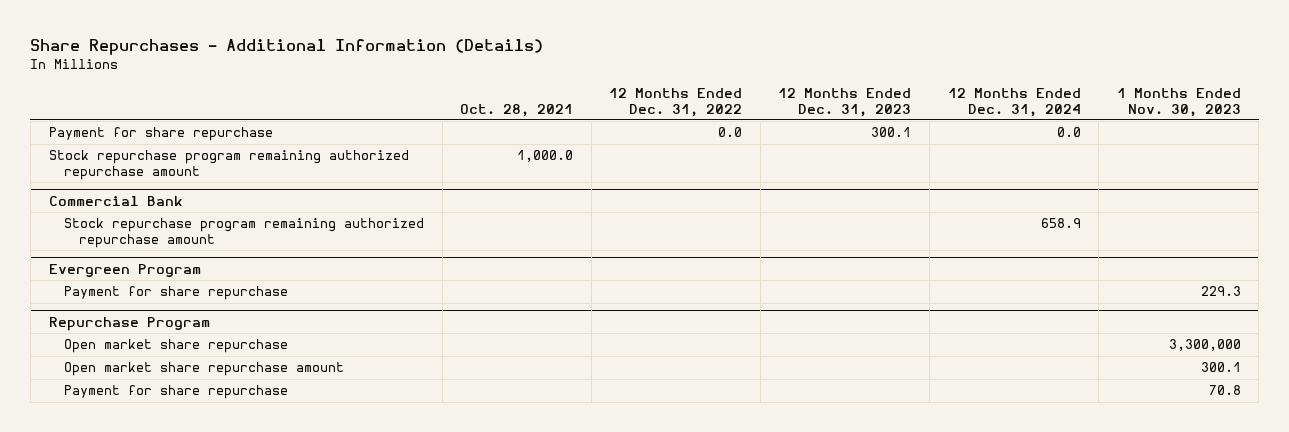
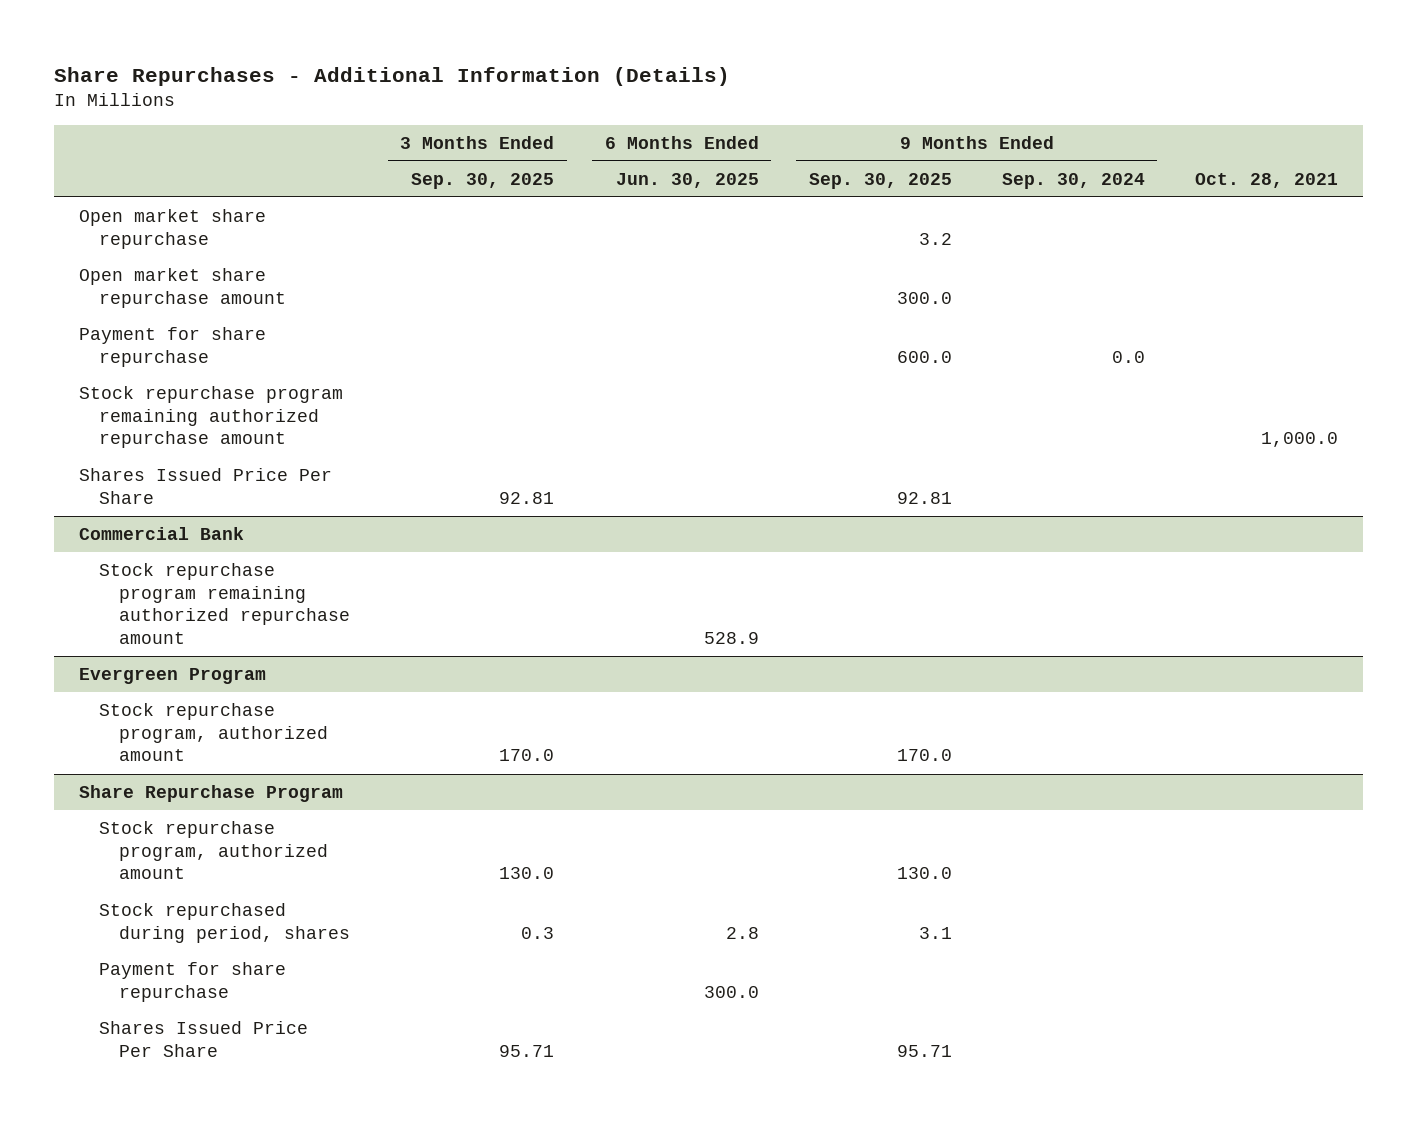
- | Oct. 28, 2021 | 12 Months Ended Dec. 31, 2022 | 12 Months Ended Dec. 31, 2023 | 12 Months Ended Dec. 31, 2024 | 1 Months Ended Nov. 30, 2023
+ | 3 Months Ended Sep. 30, 2025 | 6 Months Ended Jun. 30, 2025 | 9 Months Ended Sep. 30, 2025 | 9 Months Ended Sep. 30, 2024 | Oct. 28, 2021
+ Open market share repurchase | | | 3.2 | |
+ Open market share repurchase amount | | | 300.0 | |
+ Shares Issued Price Per Share | 92.81 | | 92.81 | |
@ Evergreen Program
- Payment for share repurchase | | | | | 229.3
- Repurchase Program
- Open market share repurchase | | | | | 3,300,000
- Open market share repurchase amount | | | | | 300.1
@ Evergreen Program
+ Stock repurchase program, authorized amount | 170.0 | | 170.0 | |
+ Share Repurchase Program
+ Stock repurchase program, authorized amount | 130.0 | | 130.0 | |
+ Stock repurchased during period, shares | 0.3 | 2.8 | 3.1 | |
+ Shares Issued Price Per Share | 95.71 | | 95.71 | |

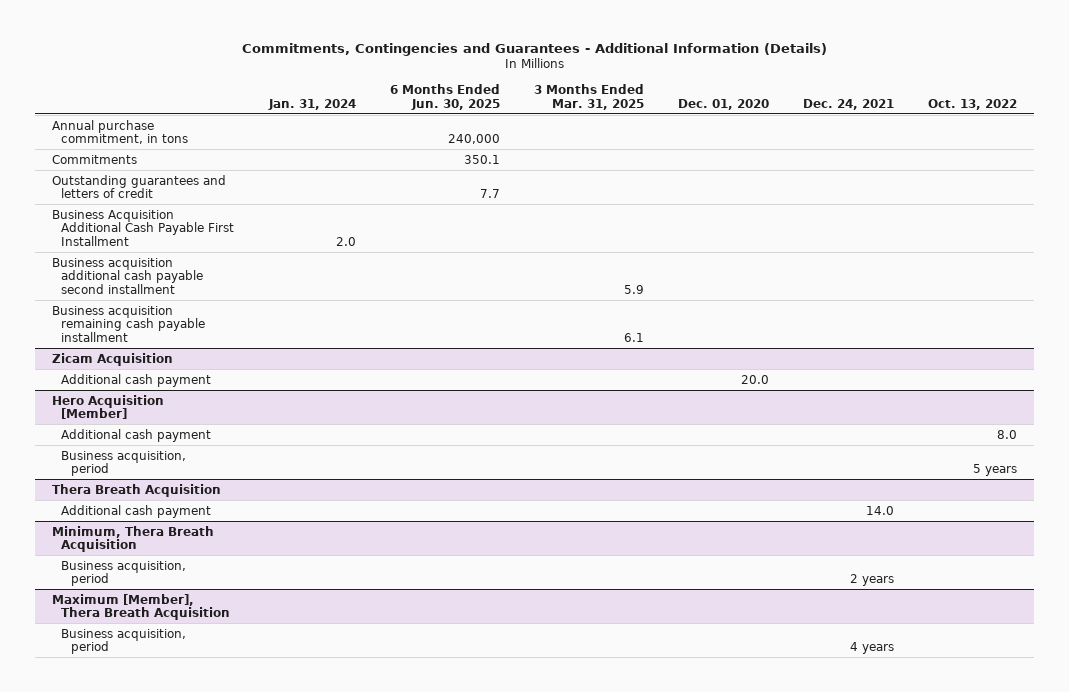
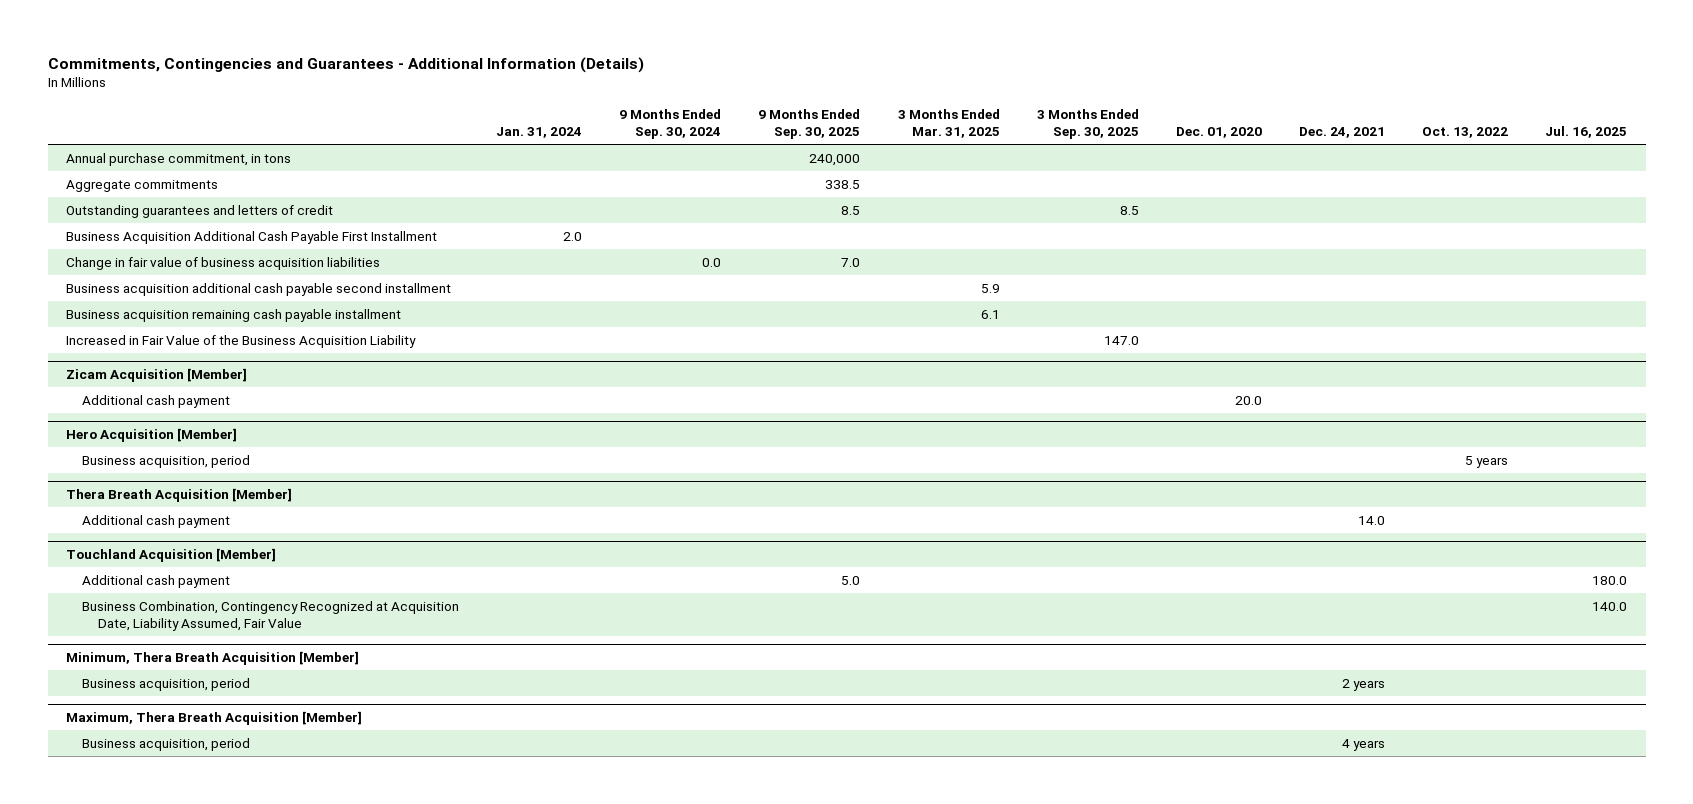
- | Jan. 31, 2024 | 6 Months Ended Jun. 30, 2025 | 3 Months Ended Mar. 31, 2025 | Dec. 01, 2020 | Dec. 24, 2021 | Oct. 13, 2022
+ | Jan. 31, 2024 | 9 Months Ended Sep. 30, 2024 | 9 Months Ended Sep. 30, 2025 | 3 Months Ended Mar. 31, 2025 | 3 Months Ended Sep. 30, 2025 | Dec. 01, 2020 | Dec. 24, 2021 | Oct. 13, 2022 | Jul. 16, 2025
- Commitments | | 350.1 | | | |
+ Aggregate commitments | | | 338.5 | | | | | |
+ Change in fair value of business acquisition liabilities | | 0.0 | 7.0 | | | | | |
- Zicam Acquisition
+ Increased in Fair Value of the Business Acquisition Liability | | | | | 147.0 | | | |
+ Zicam Acquisition [Member]
@ Hero Acquisition [Member]
- Additional cash payment | | | | | | 8.0
- Thera Breath Acquisition
+ Thera Breath Acquisition [Member]
- Minimum, Thera Breath Acquisition
+ Touchland Acquisition [Member]
+ Additional cash payment | | | 5.0 | | | | | | 180.0
+ Business Combination, Contingency Recognized at Acquisition Date, Liability Assumed, Fair Value | | | | | | | | | 140.0
+ Minimum, Thera Breath Acquisition [Member]
- Maximum [Member], Thera Breath Acquisition
+ Maximum, Thera Breath Acquisition [Member]

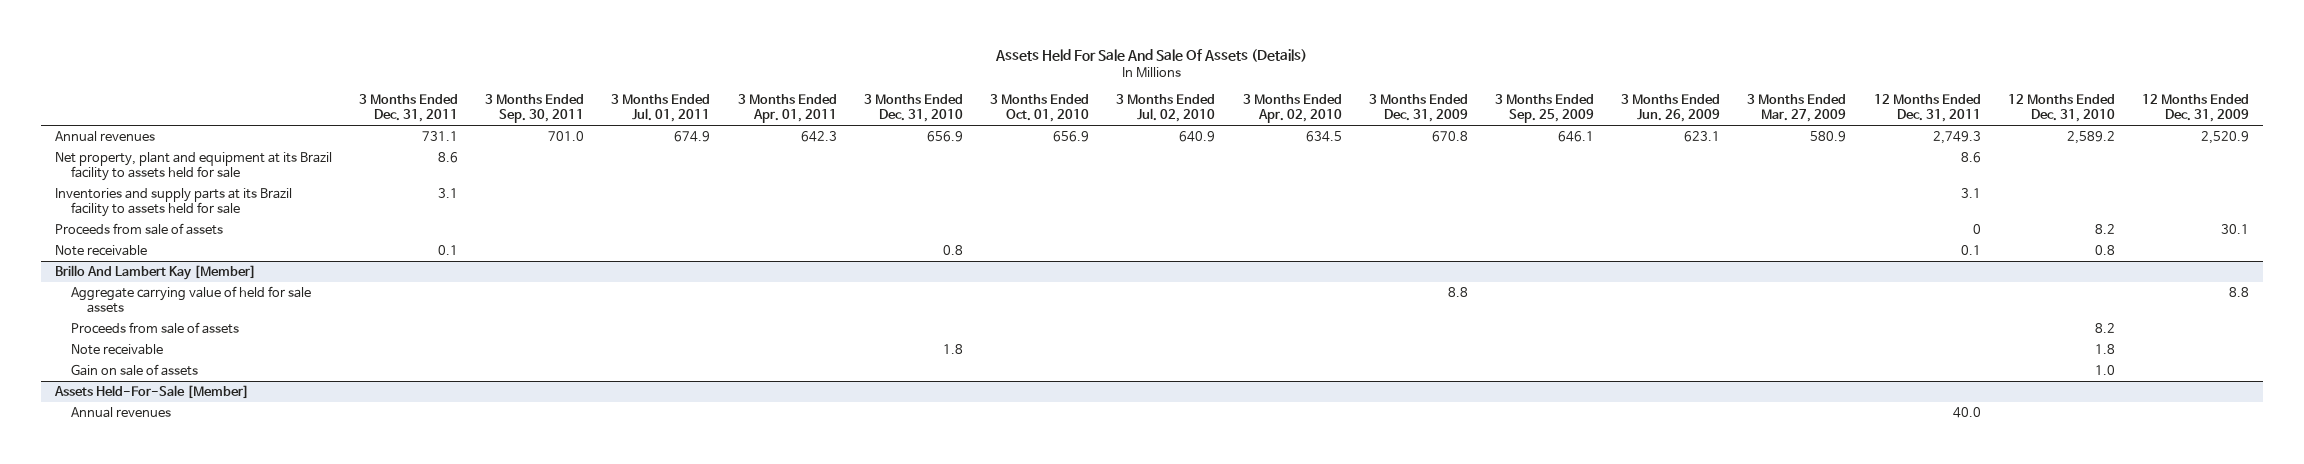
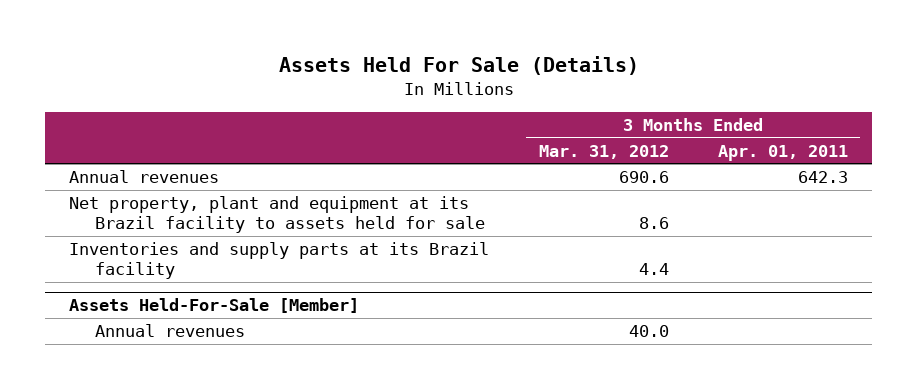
- Assets Held For Sale And Sale Of Assets (Details)
+ Assets Held For Sale (Details)
- | 3 Months Ended Dec. 31, 2011 | 3 Months Ended Sep. 30, 2011 | 3 Months Ended Jul. 01, 2011 | 3 Months Ended Apr. 01, 2011 | 3 Months Ended Dec. 31, 2010 | 3 Months Ended Oct. 01, 2010 | 3 Months Ended Jul. 02, 2010 | 3 Months Ended Apr. 02, 2010 | 3 Months Ended Dec. 31, 2009 | 3 Months Ended Sep. 25, 2009 | 3 Months Ended Jun. 26, 2009 | 3 Months Ended Mar. 27, 2009 | 12 Months Ended Dec. 31, 2011 | 12 Months Ended Dec. 31, 2010 | 12 Months Ended Dec. 31, 2009
+ | 3 Months Ended Mar. 31, 2012 | 3 Months Ended Apr. 01, 2011
- Inventories and supply parts at its Brazil facility to assets held for sale | 3.1 | | | | | | | | | | | | 3.1 | |
- Proceeds from sale of assets | | | | | | | | | | | | | 0 | 8.2 | 30.1
- Note receivable | 0.1 | | | | 0.8 | | | | | | | | 0.1 | 0.8 |
- Brillo And Lambert Kay [Member]
- Aggregate carrying value of held for sale assets | | | | | | | | | 8.8 | | | | | | 8.8
- Proceeds from sale of assets | | | | | | | | | | | | | | 8.2 |
- Note receivable | | | | | 1.8 | | | | | | | | | 1.8 |
- Gain on sale of assets | | | | | | | | | | | | | | 1.0 |
+ Inventories and supply parts at its Brazil facility | 4.4 |

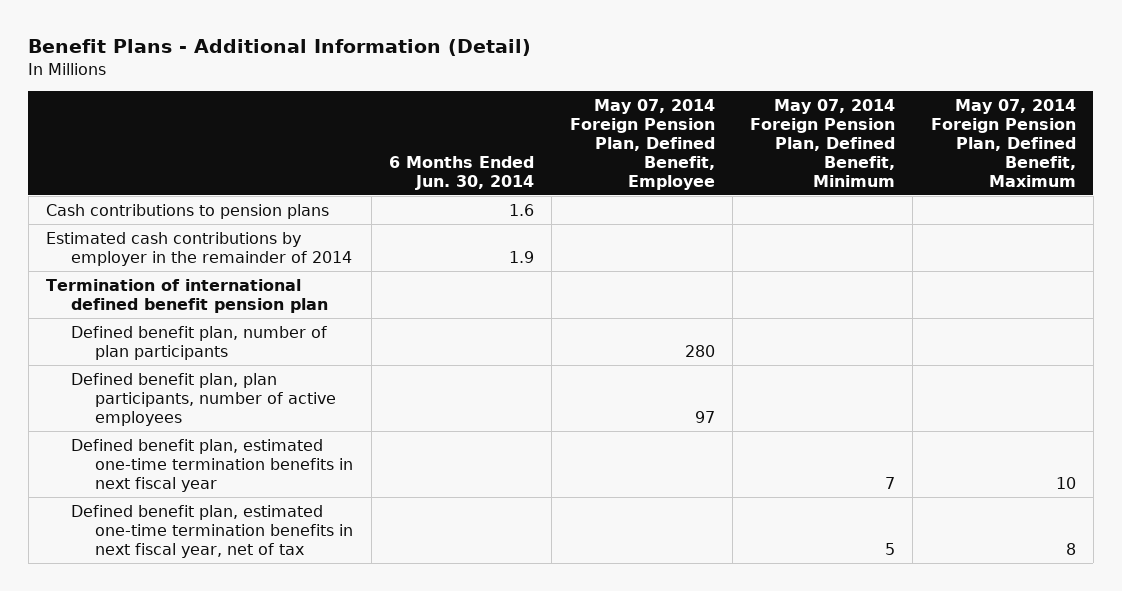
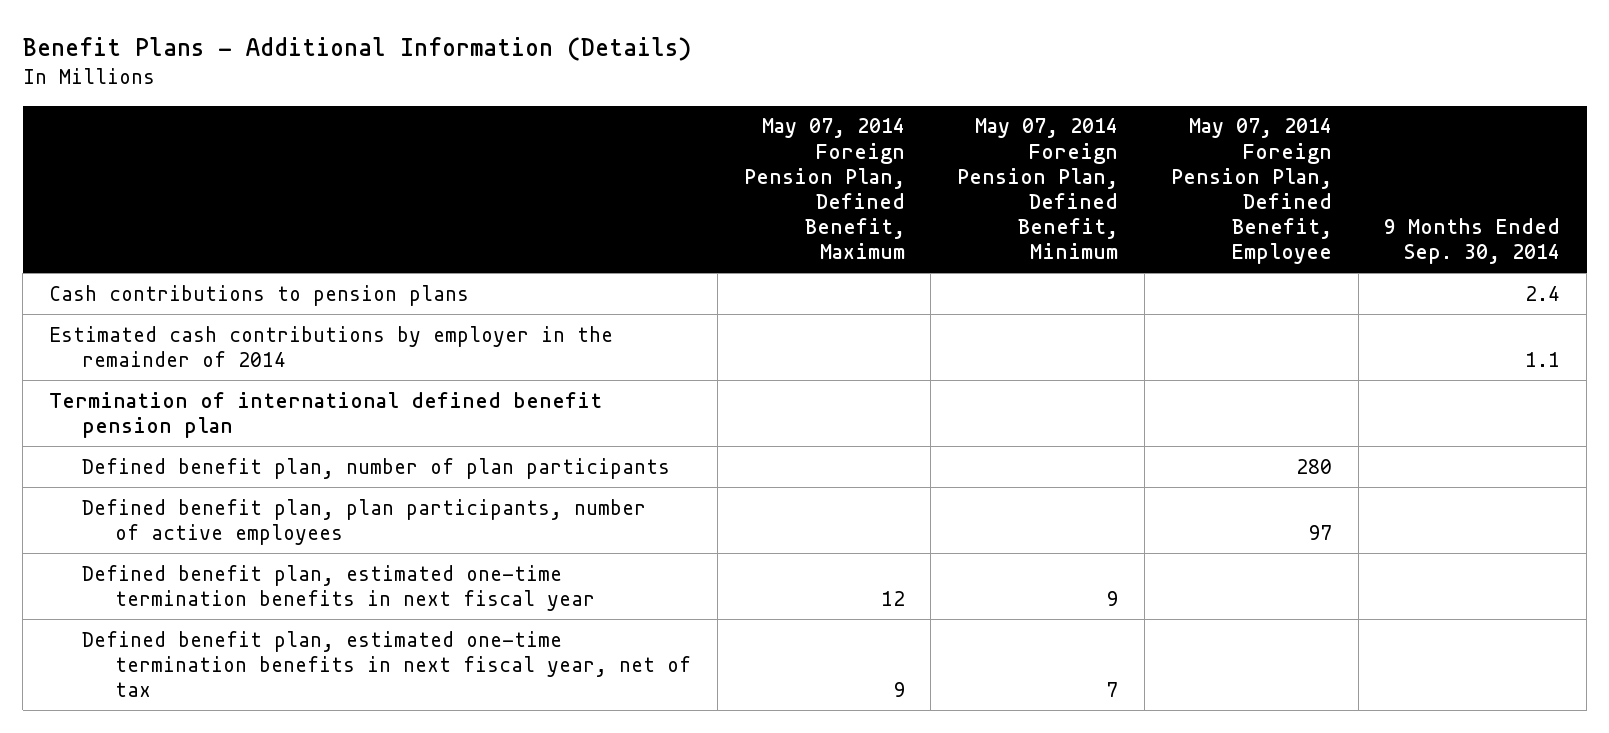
- Benefit Plans - Additional Information (Detail)
+ Benefit Plans - Additional Information (Details)
- | 6 Months Ended Jun. 30, 2014 | May 07, 2014 Foreign Pension Plan, Defined Benefit, Employee | May 07, 2014 Foreign Pension Plan, Defined Benefit, Minimum | May 07, 2014 Foreign Pension Plan, Defined Benefit, Maximum
+ | May 07, 2014 Foreign Pension Plan, Defined Benefit, Maximum | May 07, 2014 Foreign Pension Plan, Defined Benefit, Minimum | May 07, 2014 Foreign Pension Plan, Defined Benefit, Employee | 9 Months Ended Sep. 30, 2014
- Defined benefit plan, estimated one-time termination benefits in next fiscal year | | | 7 | 10
- Defined benefit plan, estimated one-time termination benefits in next fiscal year, net of tax | | | 5 | 8
+ Defined benefit plan, estimated one-time termination benefits in next fiscal year | 12 | 9 | |
+ Defined benefit plan, estimated one-time termination benefits in next fiscal year, net of tax | 9 | 7 | |

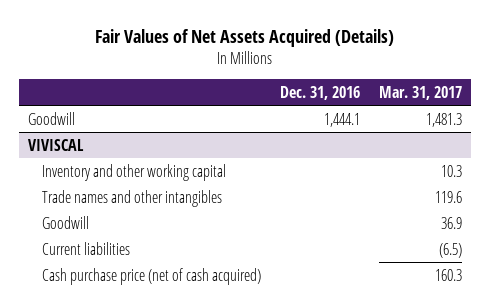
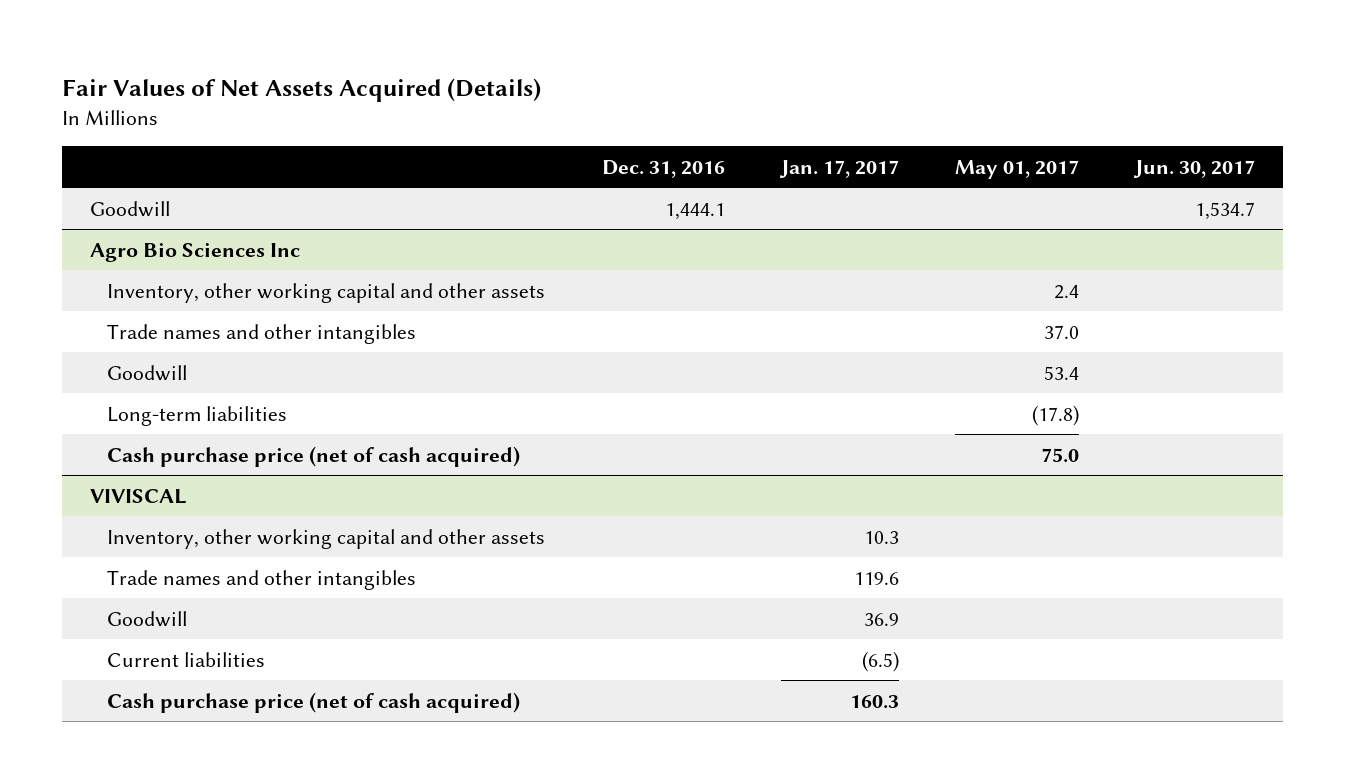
- | Dec. 31, 2016 | Mar. 31, 2017
+ | Dec. 31, 2016 | Jan. 17, 2017 | May 01, 2017 | Jun. 30, 2017
+ Agro Bio Sciences Inc
+ Inventory, other working capital and other assets | | | 2.4 |
+ Trade names and other intangibles | | | 37.0 |
+ Goodwill | | | 53.4 |
+ Long-term liabilities | | | (17.8) |
+ Cash purchase price (net of cash acquired) | | | 75.0 |
@ VIVISCAL
- Inventory and other working capital | | 10.3
+ Inventory, other working capital and other assets | | 10.3 | |

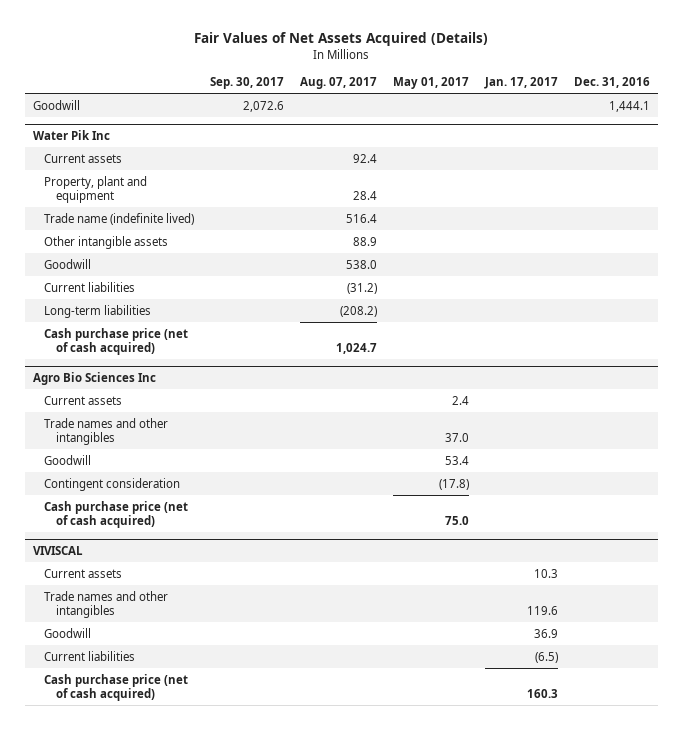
- | Dec. 31, 2016 | Jan. 17, 2017 | May 01, 2017 | Jun. 30, 2017
+ | Sep. 30, 2017 | Aug. 07, 2017 | May 01, 2017 | Jan. 17, 2017 | Dec. 31, 2016
+ Water Pik Inc
+ Current assets | | 92.4 | | |
+ Property, plant and equipment | | 28.4 | | |
+ Trade name (indefinite lived) | | 516.4 | | |
+ Other intangible assets | | 88.9 | | |
+ Goodwill | | 538.0 | | |
+ Current liabilities | | (31.2) | | |
+ Long-term liabilities | | (208.2) | | |
+ Cash purchase price (net of cash acquired) | | 1,024.7 | | |
@ Agro Bio Sciences Inc
- Inventory, other working capital and other assets | | | 2.4 |
+ Current assets | | | 2.4 | |
- Long-term liabilities | | | (17.8) |
+ Contingent consideration | | | (17.8) | |
@ VIVISCAL
- Inventory, other working capital and other assets | | 10.3 | |
+ Current assets | | | | 10.3 |

